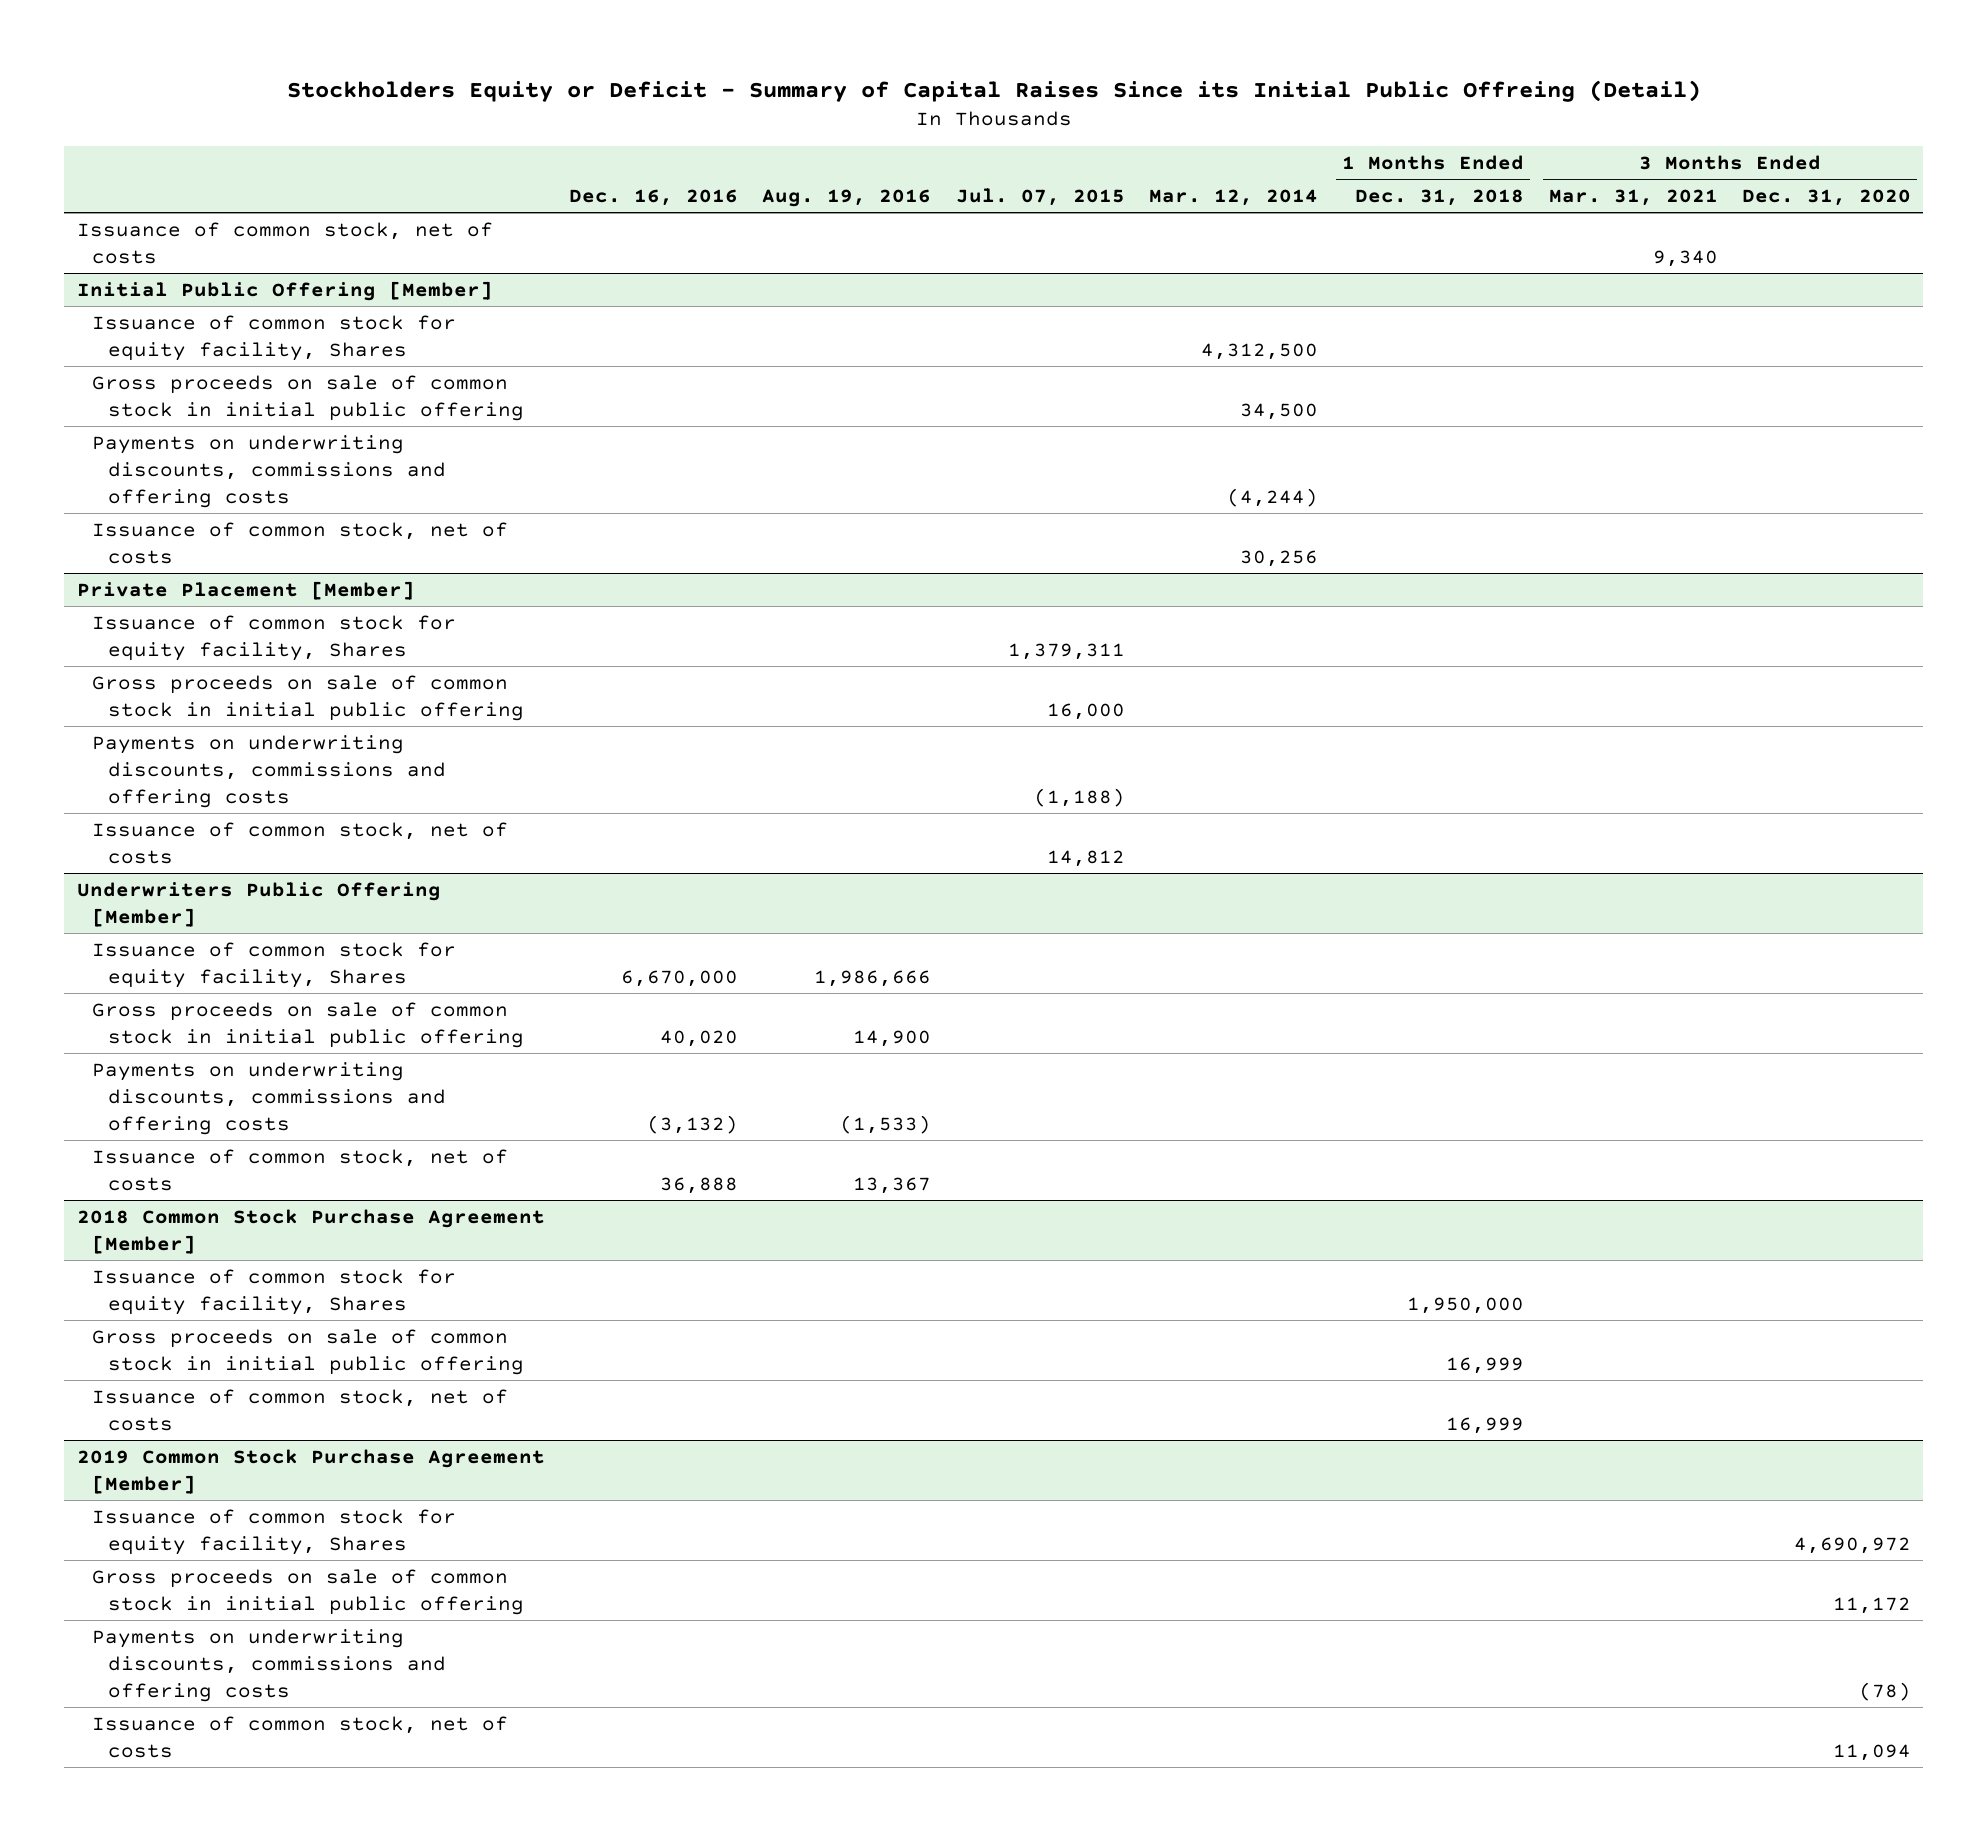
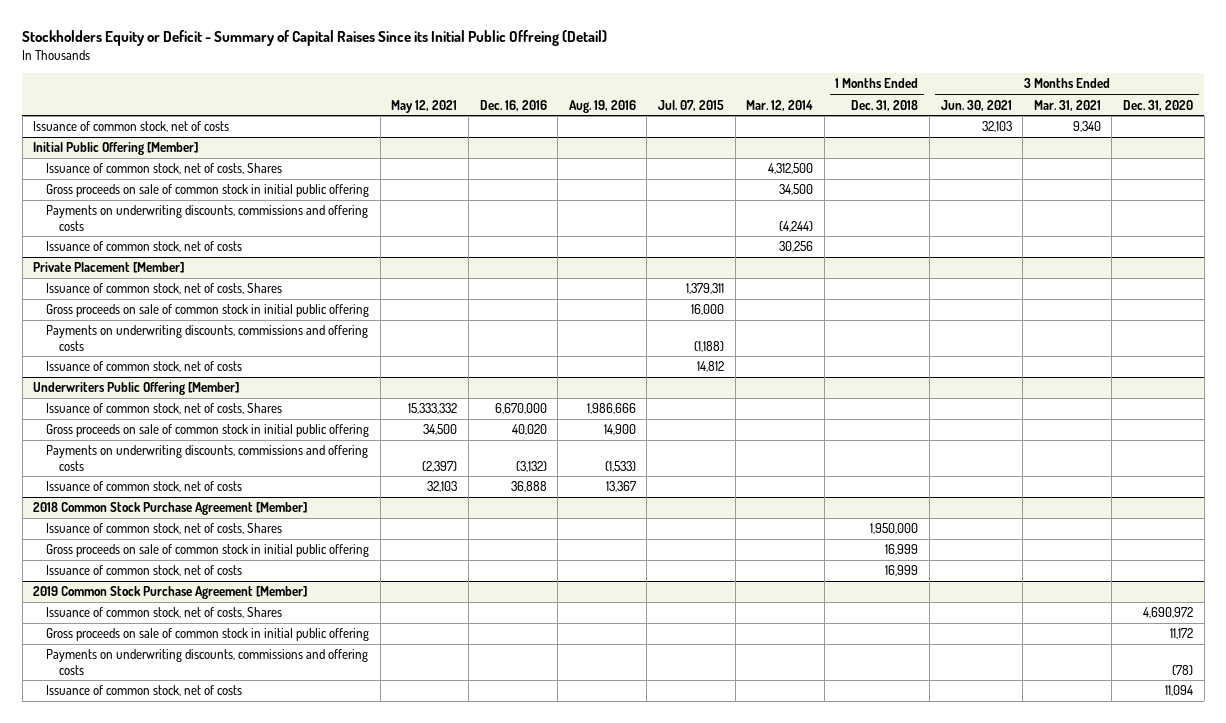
- | Dec. 16, 2016 | Aug. 19, 2016 | Jul. 07, 2015 | Mar. 12, 2014 | 1 Months Ended Dec. 31, 2018 | 3 Months Ended Mar. 31, 2021 | 3 Months Ended Dec. 31, 2020
+ | May 12, 2021 | Dec. 16, 2016 | Aug. 19, 2016 | Jul. 07, 2015 | Mar. 12, 2014 | 1 Months Ended Dec. 31, 2018 | 3 Months Ended Jun. 30, 2021 | 3 Months Ended Mar. 31, 2021 | 3 Months Ended Dec. 31, 2020
@ Initial Public Offering [Member]
- Issuance of common stock for equity facility, Shares | | | | 4,312,500 | | |
+ Issuance of common stock, net of costs, Shares | | | | | 4,312,500 | | | |
@ Private Placement [Member]
- Issuance of common stock for equity facility, Shares | | | 1,379,311 | | | |
+ Issuance of common stock, net of costs, Shares | | | | 1,379,311 | | | | |
@ Underwriters Public Offering [Member]
- Issuance of common stock for equity facility, Shares | 6,670,000 | 1,986,666 | | | | |
+ Issuance of common stock, net of costs, Shares | 15,333,332 | 6,670,000 | 1,986,666 | | | | | |
@ 2018 Common Stock Purchase Agreement [Member]
- Issuance of common stock for equity facility, Shares | | | | | 1,950,000 | |
+ Issuance of common stock, net of costs, Shares | | | | | | 1,950,000 | | |
@ 2019 Common Stock Purchase Agreement [Member]
- Issuance of common stock for equity facility, Shares | | | | | | | 4,690,972
+ Issuance of common stock, net of costs, Shares | | | | | | | | | 4,690,972

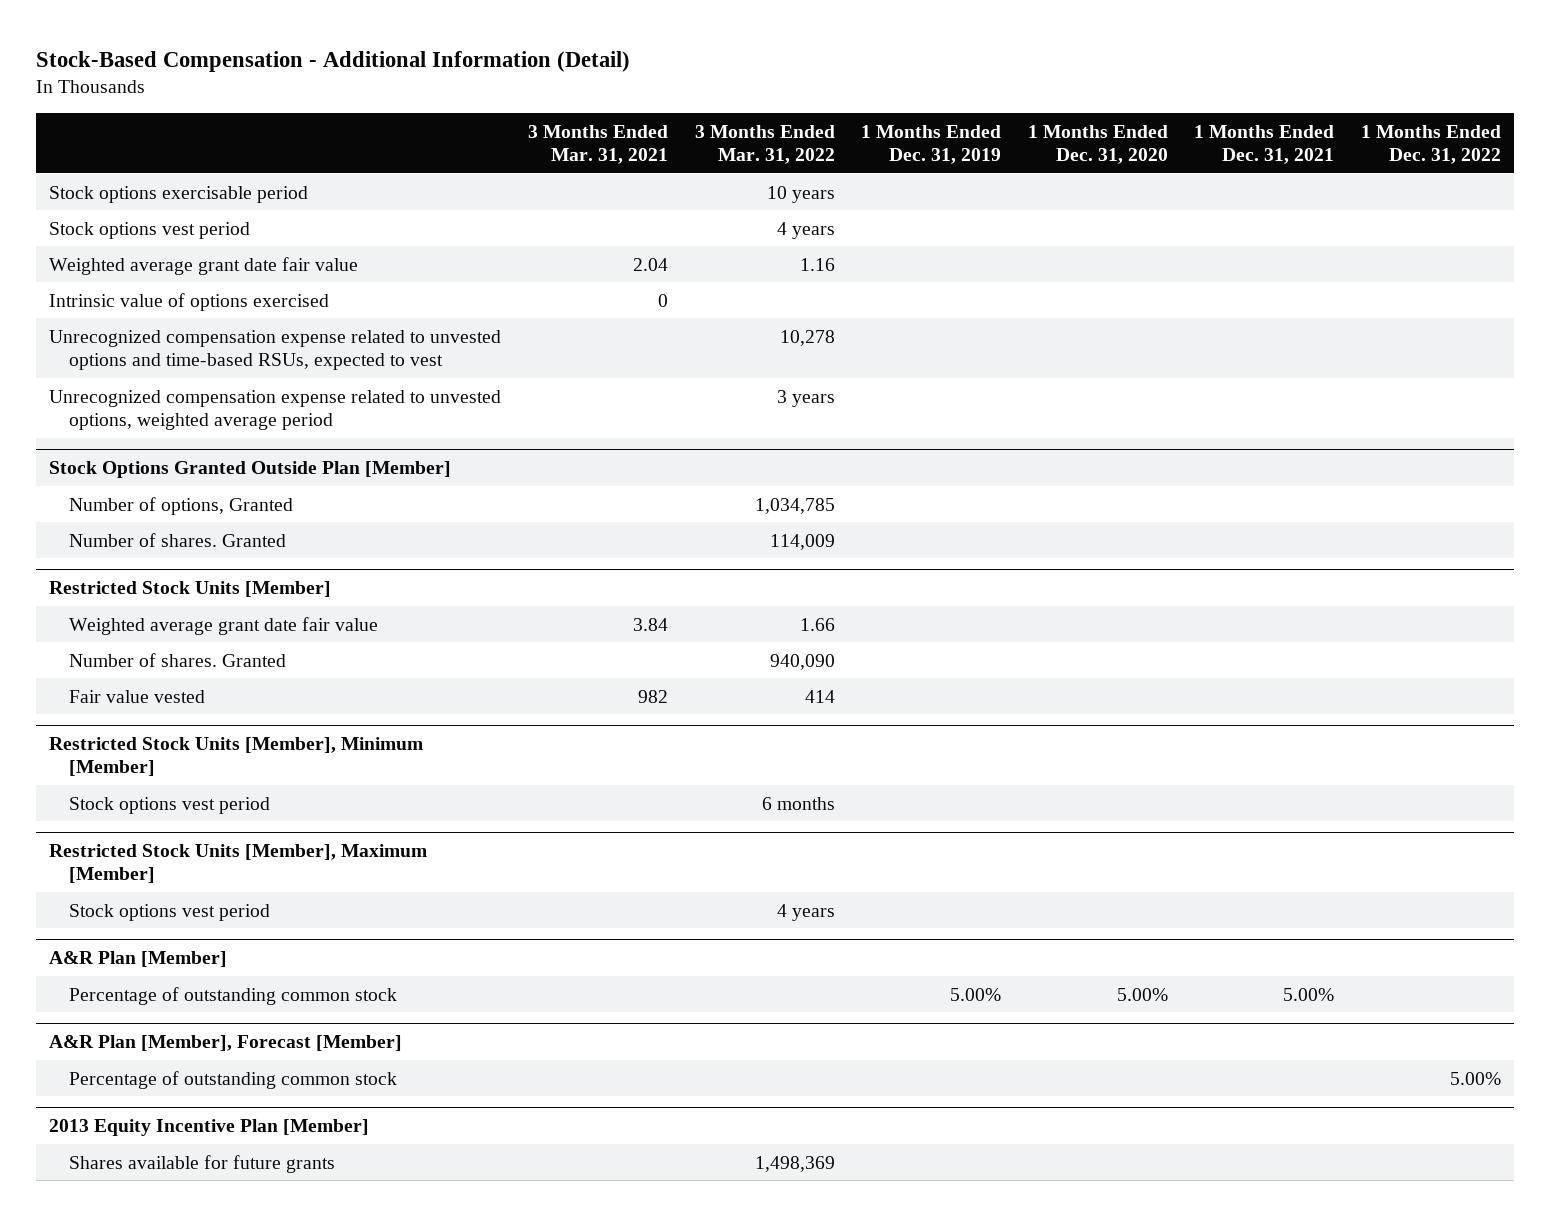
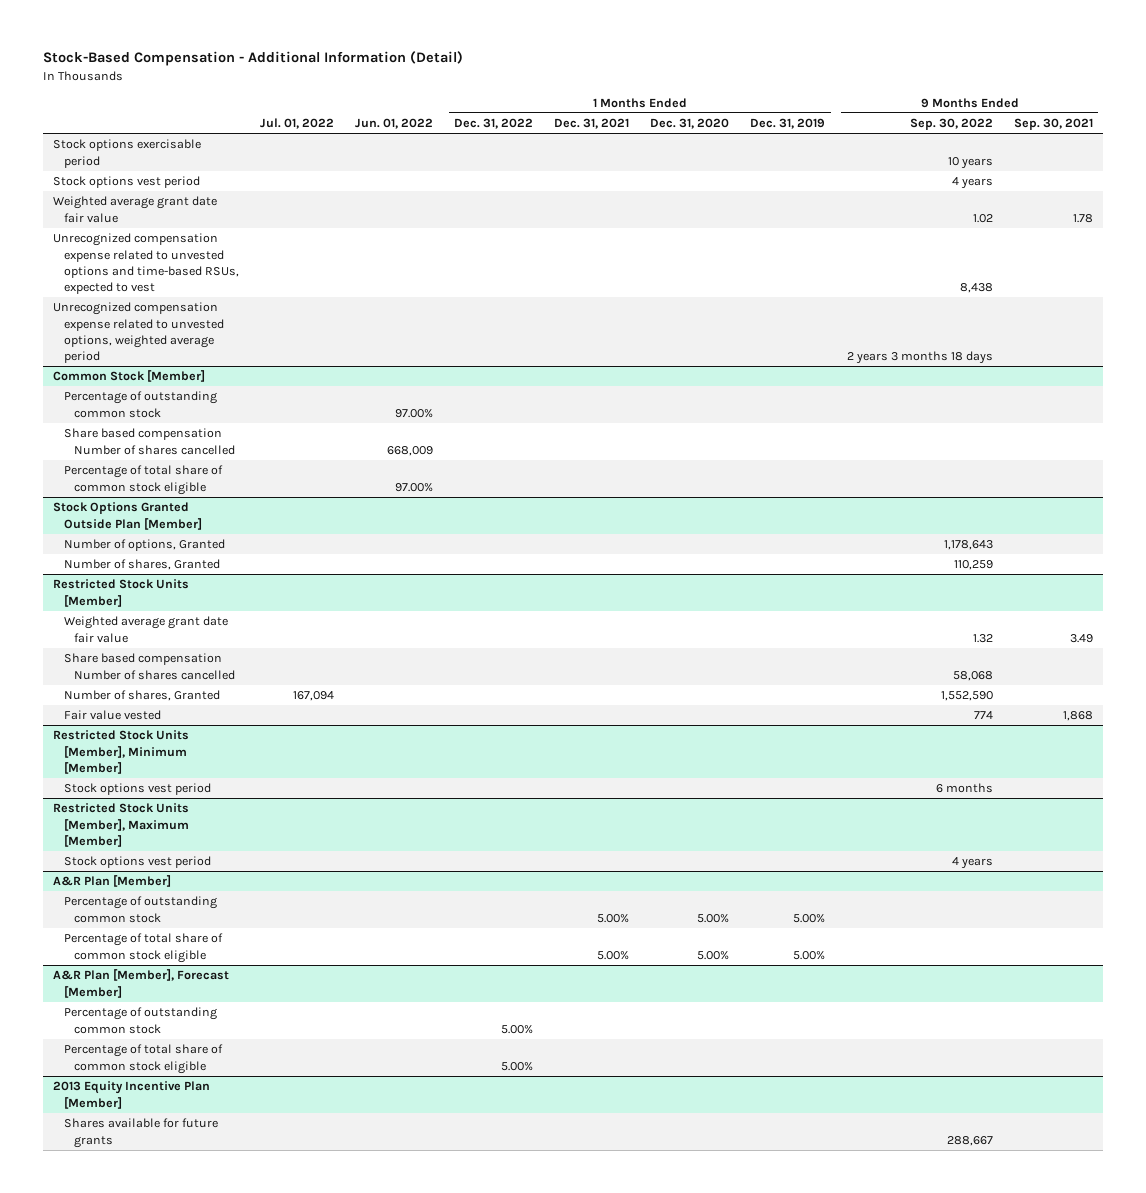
- | 3 Months Ended Mar. 31, 2021 | 3 Months Ended Mar. 31, 2022 | 1 Months Ended Dec. 31, 2019 | 1 Months Ended Dec. 31, 2020 | 1 Months Ended Dec. 31, 2021 | 1 Months Ended Dec. 31, 2022
+ | Jul. 01, 2022 | Jun. 01, 2022 | 1 Months Ended Dec. 31, 2022 | 1 Months Ended Dec. 31, 2021 | 1 Months Ended Dec. 31, 2020 | 1 Months Ended Dec. 31, 2019 | 9 Months Ended Sep. 30, 2022 | 9 Months Ended Sep. 30, 2021
- Intrinsic value of options exercised | 0 | | | | |
+ Common Stock [Member]
+ Percentage of outstanding common stock | | 97.00% | | | | | |
+ Share based compensation Number of shares cancelled | | 668,009 | | | | | |
+ Percentage of total share of common stock eligible | | 97.00% | | | | | |
@ Stock Options Granted Outside Plan [Member]
- Number of shares. Granted | | 114,009 | | | |
+ Number of shares, Granted | | | | | | | 110,259 |
@ Restricted Stock Units [Member]
- Number of shares. Granted | | 940,090 | | | |
+ Share based compensation Number of shares cancelled | | | | | | | 58,068 |
+ Number of shares, Granted | 167,094 | | | | | | 1,552,590 |
@ A&R Plan [Member]
+ Percentage of total share of common stock eligible | | | | 5.00% | 5.00% | 5.00% | |
@ A&R Plan [Member], Forecast [Member]
+ Percentage of total share of common stock eligible | | | 5.00% | | | | |

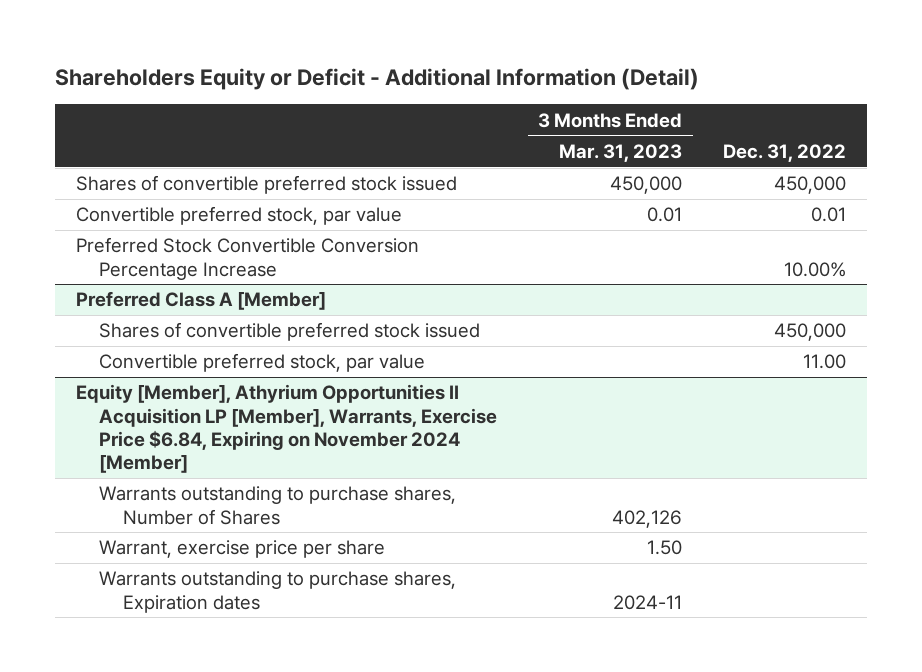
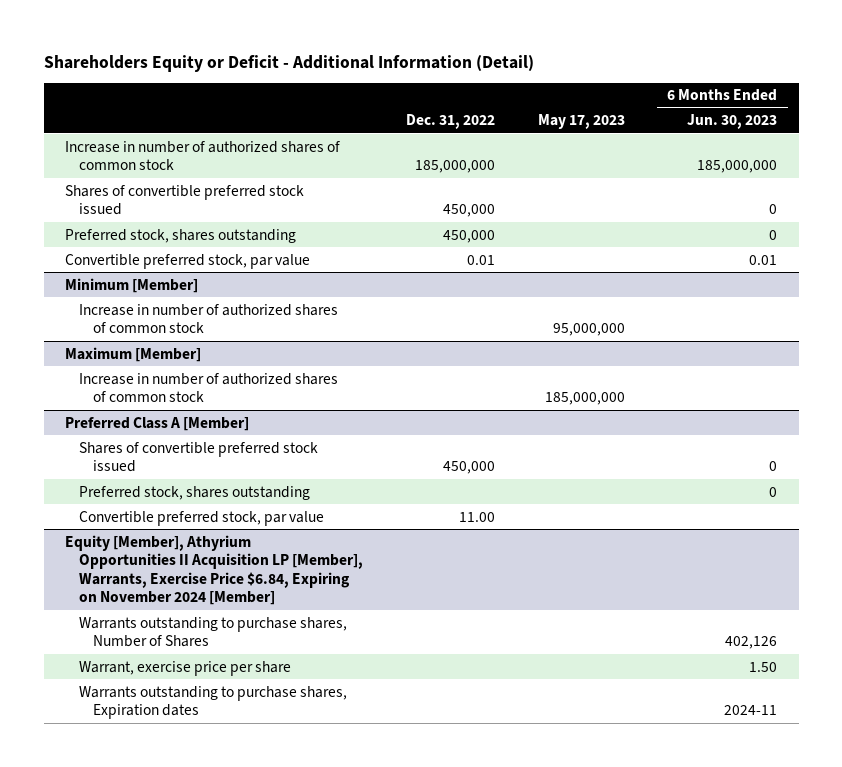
- | 3 Months Ended Mar. 31, 2023 | Dec. 31, 2022
+ | Dec. 31, 2022 | May 17, 2023 | 6 Months Ended Jun. 30, 2023
+ Increase in number of authorized shares of common stock | 185,000,000 | | 185,000,000
+ Preferred stock, shares outstanding | 450,000 | | 0
- Preferred Stock Convertible Conversion Percentage Increase | | 10.00%
+ Minimum [Member]
+ Increase in number of authorized shares of common stock | | 95,000,000 |
+ Maximum [Member]
+ Increase in number of authorized shares of common stock | | 185,000,000 |
@ Preferred Class A [Member]
+ Preferred stock, shares outstanding | | | 0

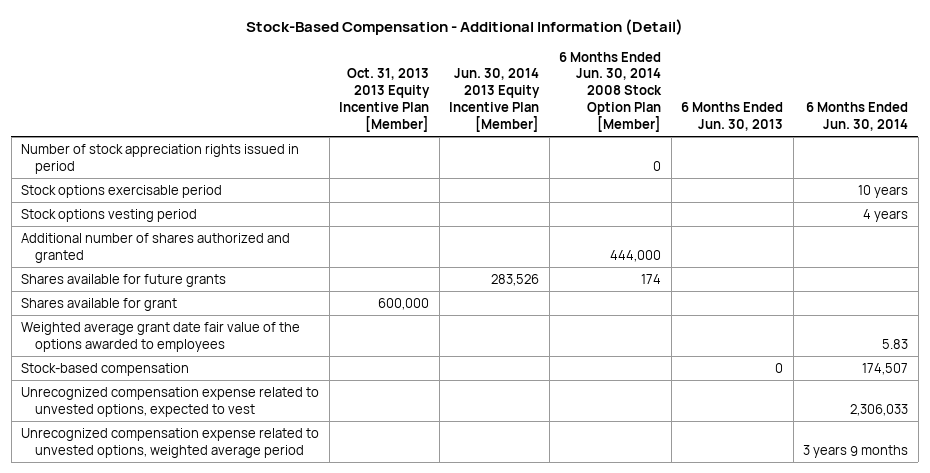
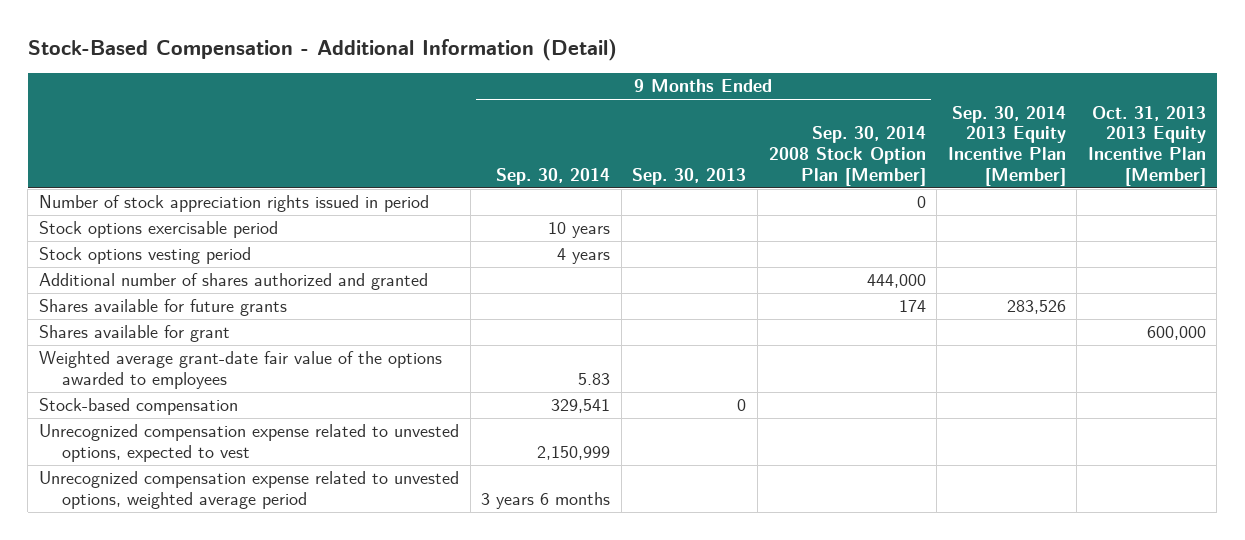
- | Oct. 31, 2013 2013 Equity Incentive Plan [Member] | Jun. 30, 2014 2013 Equity Incentive Plan [Member] | 6 Months Ended Jun. 30, 2014 2008 Stock Option Plan [Member] | 6 Months Ended Jun. 30, 2013 | 6 Months Ended Jun. 30, 2014
+ | 9 Months Ended Sep. 30, 2014 | 9 Months Ended Sep. 30, 2013 | 9 Months Ended Sep. 30, 2014 2008 Stock Option Plan [Member] | Sep. 30, 2014 2013 Equity Incentive Plan [Member] | Oct. 31, 2013 2013 Equity Incentive Plan [Member]
- Weighted average grant date fair value of the options awarded to employees | | | | | 5.83
+ Weighted average grant-date fair value of the options awarded to employees | 5.83 | | | |

